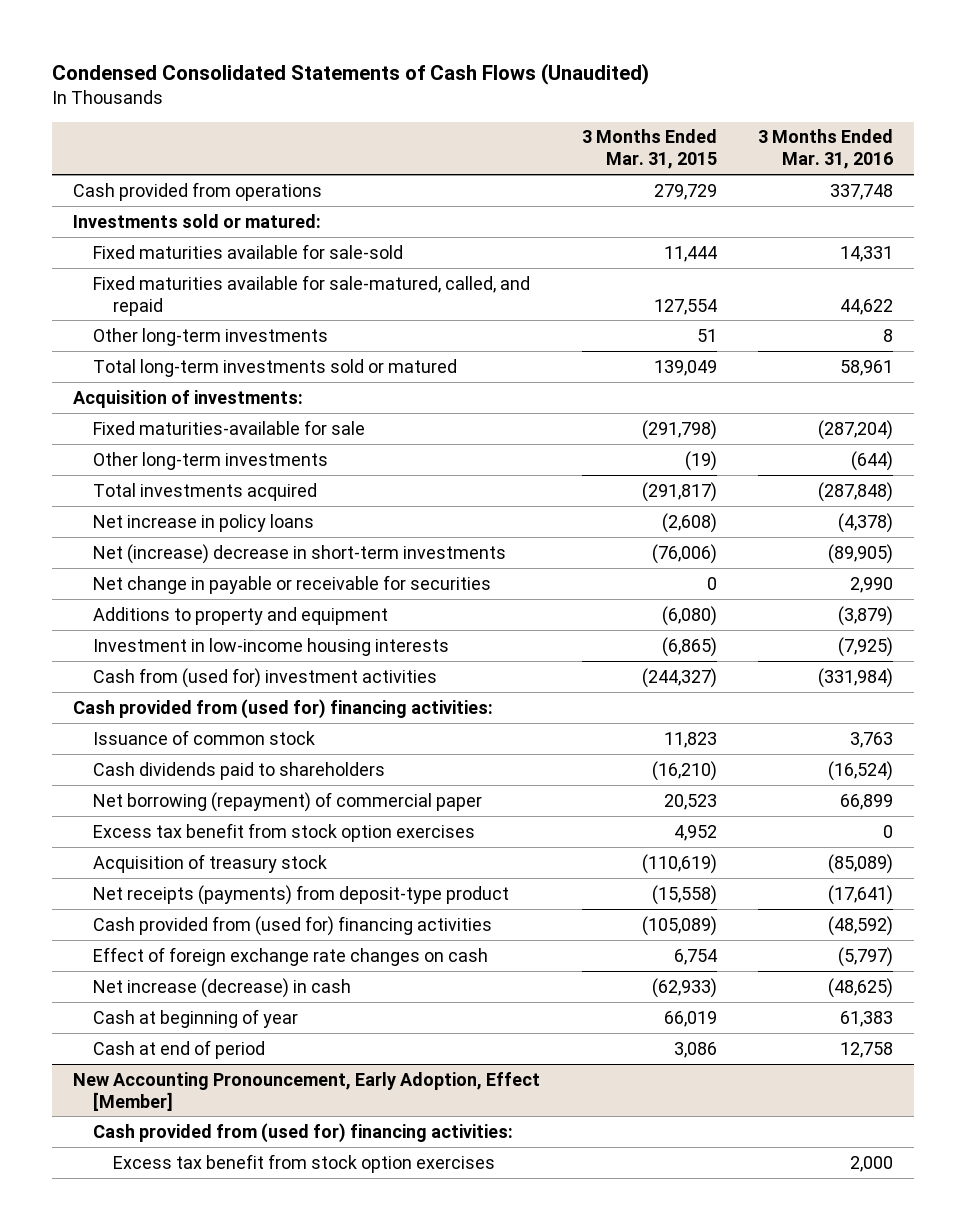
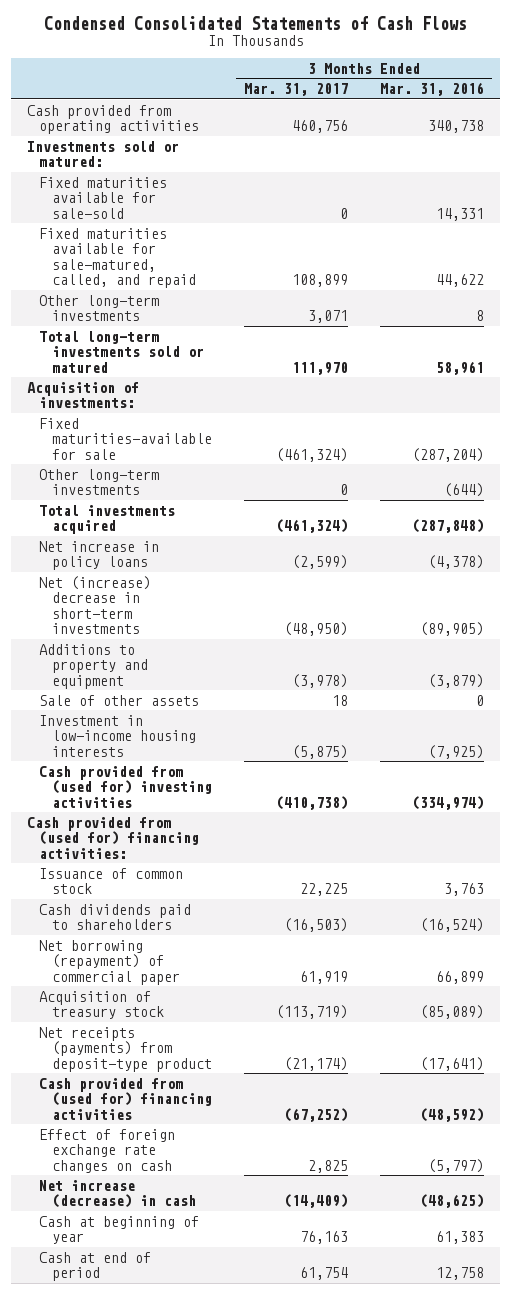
- Condensed Consolidated Statements of Cash Flows (Unaudited)
+ Condensed Consolidated Statements of Cash Flows
- | 3 Months Ended Mar. 31, 2015 | 3 Months Ended Mar. 31, 2016
+ | 3 Months Ended Mar. 31, 2017 | 3 Months Ended Mar. 31, 2016
- Cash provided from operations | 279,729 | 337,748
+ Cash provided from operating activities | 460,756 | 340,738
- Net change in payable or receivable for securities | 0 | 2,990
+ Sale of other assets | 18 | 0
- Cash from (used for) investment activities | (244,327) | (331,984)
+ Cash provided from (used for) investing activities | (410,738) | (334,974)
- Excess tax benefit from stock option exercises | 4,952 | 0
- New Accounting Pronouncement, Early Adoption, Effect [Member]
- Cash provided from (used for) financing activities:
- Excess tax benefit from stock option exercises | | 2,000

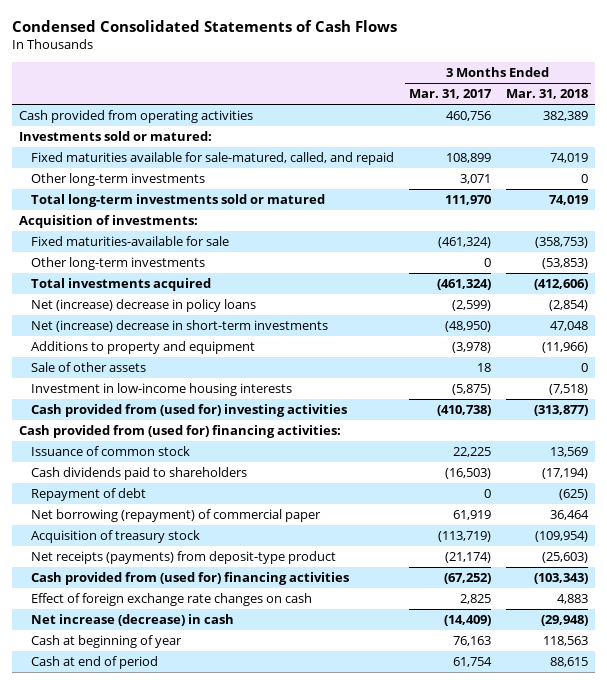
- | 3 Months Ended Mar. 31, 2017 | 3 Months Ended Mar. 31, 2016
+ | 3 Months Ended Mar. 31, 2017 | 3 Months Ended Mar. 31, 2018
- Fixed maturities available for sale-sold | 0 | 14,331
- Net increase in policy loans | (2,599) | (4,378)
+ Net (increase) decrease in policy loans | (2,599) | (2,854)
+ Repayment of debt | 0 | (625)

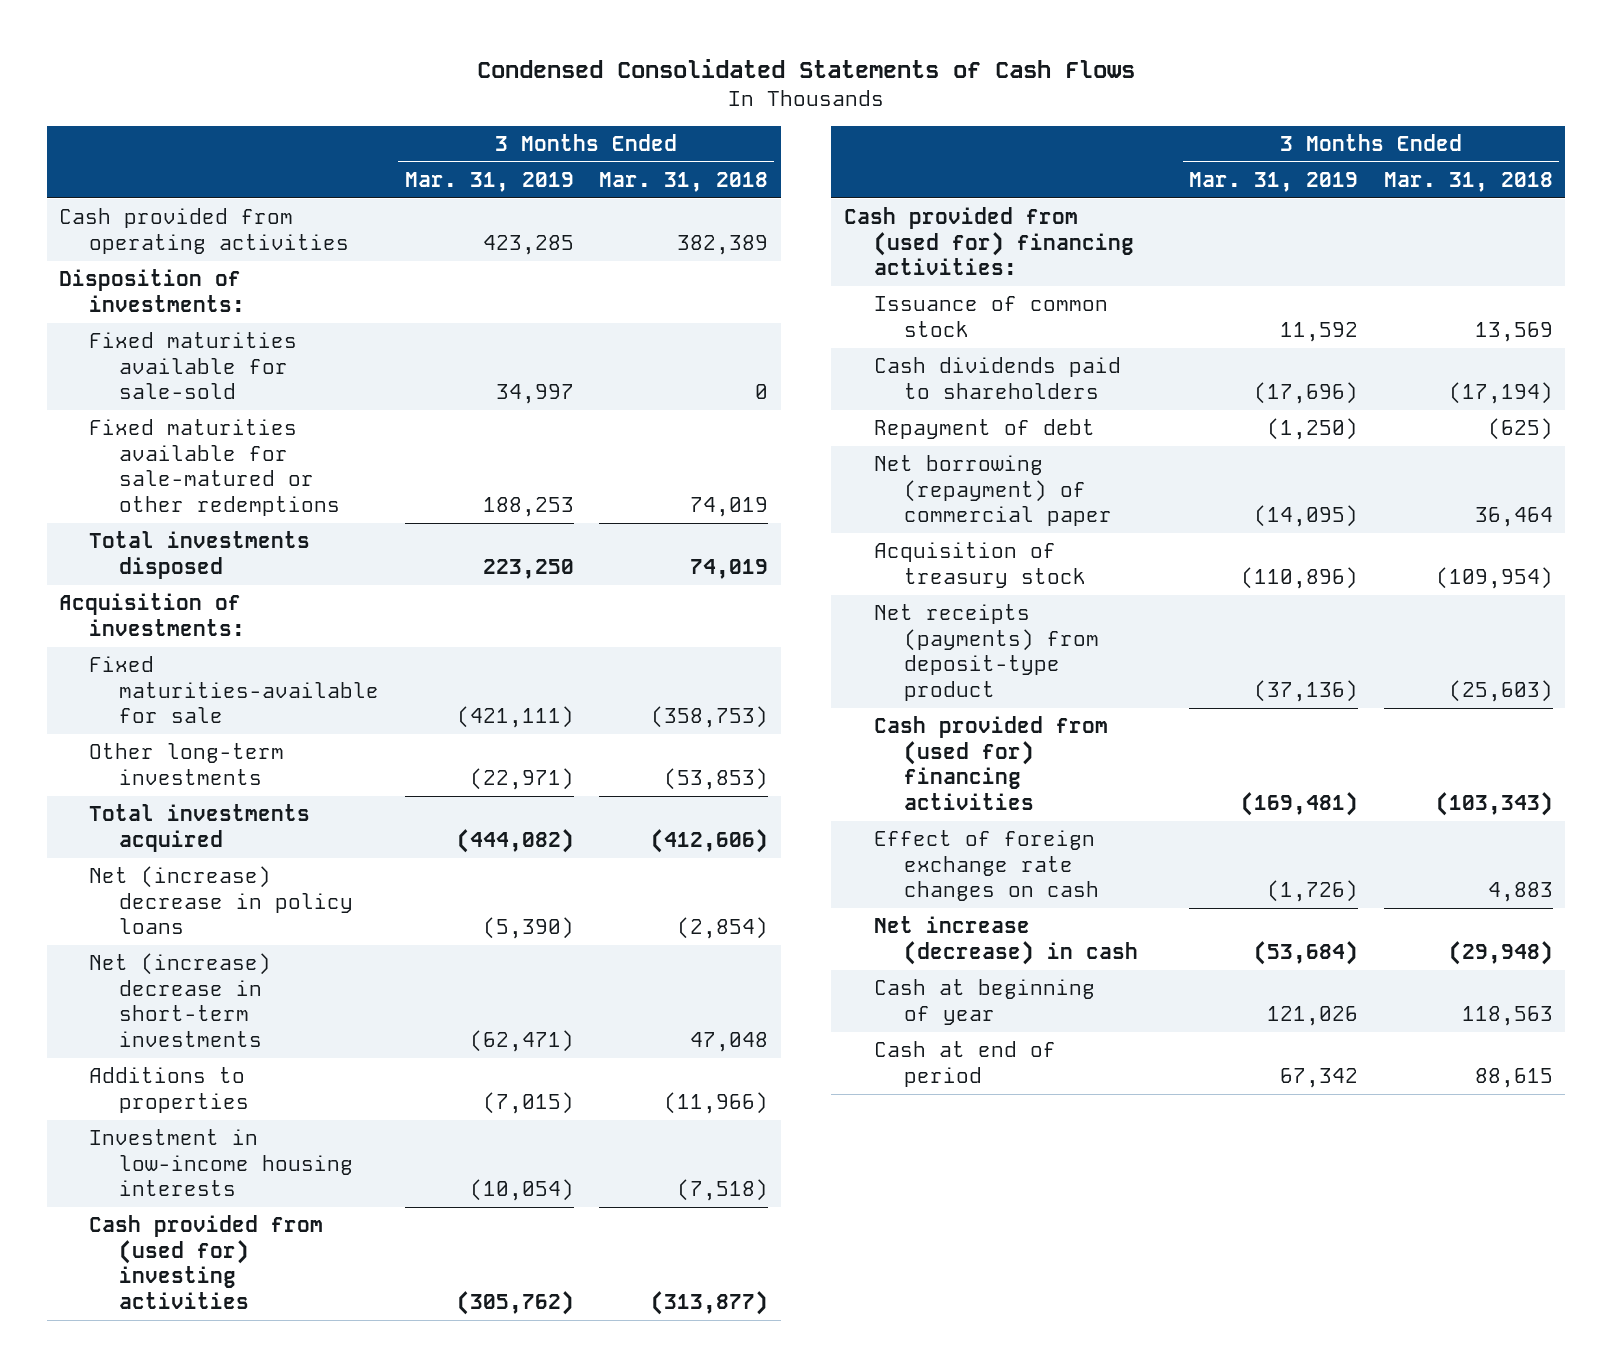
- | 3 Months Ended Mar. 31, 2017 | 3 Months Ended Mar. 31, 2018
+ | 3 Months Ended Mar. 31, 2019 | 3 Months Ended Mar. 31, 2018
- Investments sold or matured:
- Fixed maturities available for sale-matured, called, and repaid | 108,899 | 74,019
- Other long-term investments | 3,071 | 0
- Total long-term investments sold or matured | 111,970 | 74,019
+ Disposition of investments:
+ Fixed maturities available for sale-sold | 34,997 | 0
+ Fixed maturities available for sale-matured or other redemptions | 188,253 | 74,019
+ Total investments disposed | 223,250 | 74,019
- Additions to property and equipment | (3,978) | (11,966)
- Sale of other assets | 18 | 0
+ Additions to properties | (7,015) | (11,966)

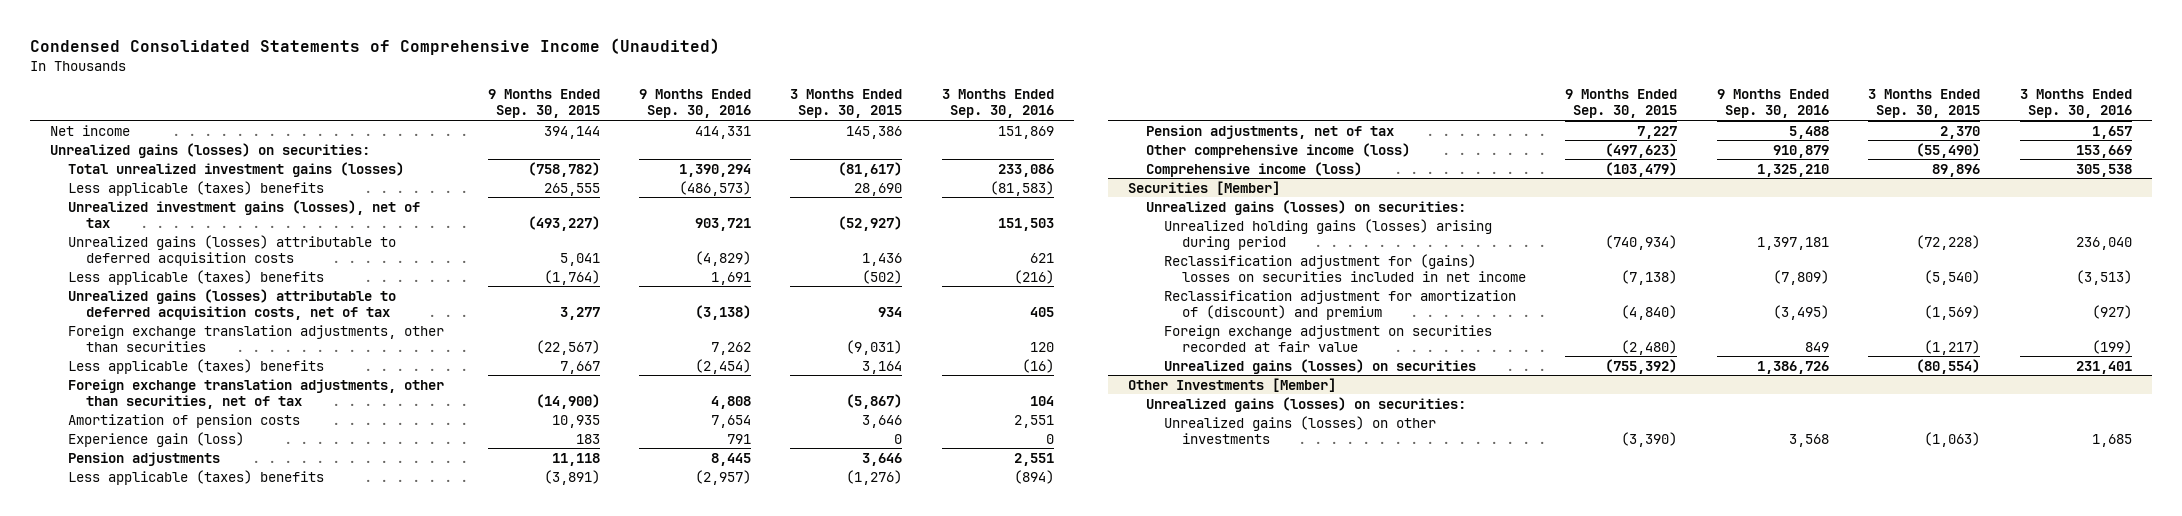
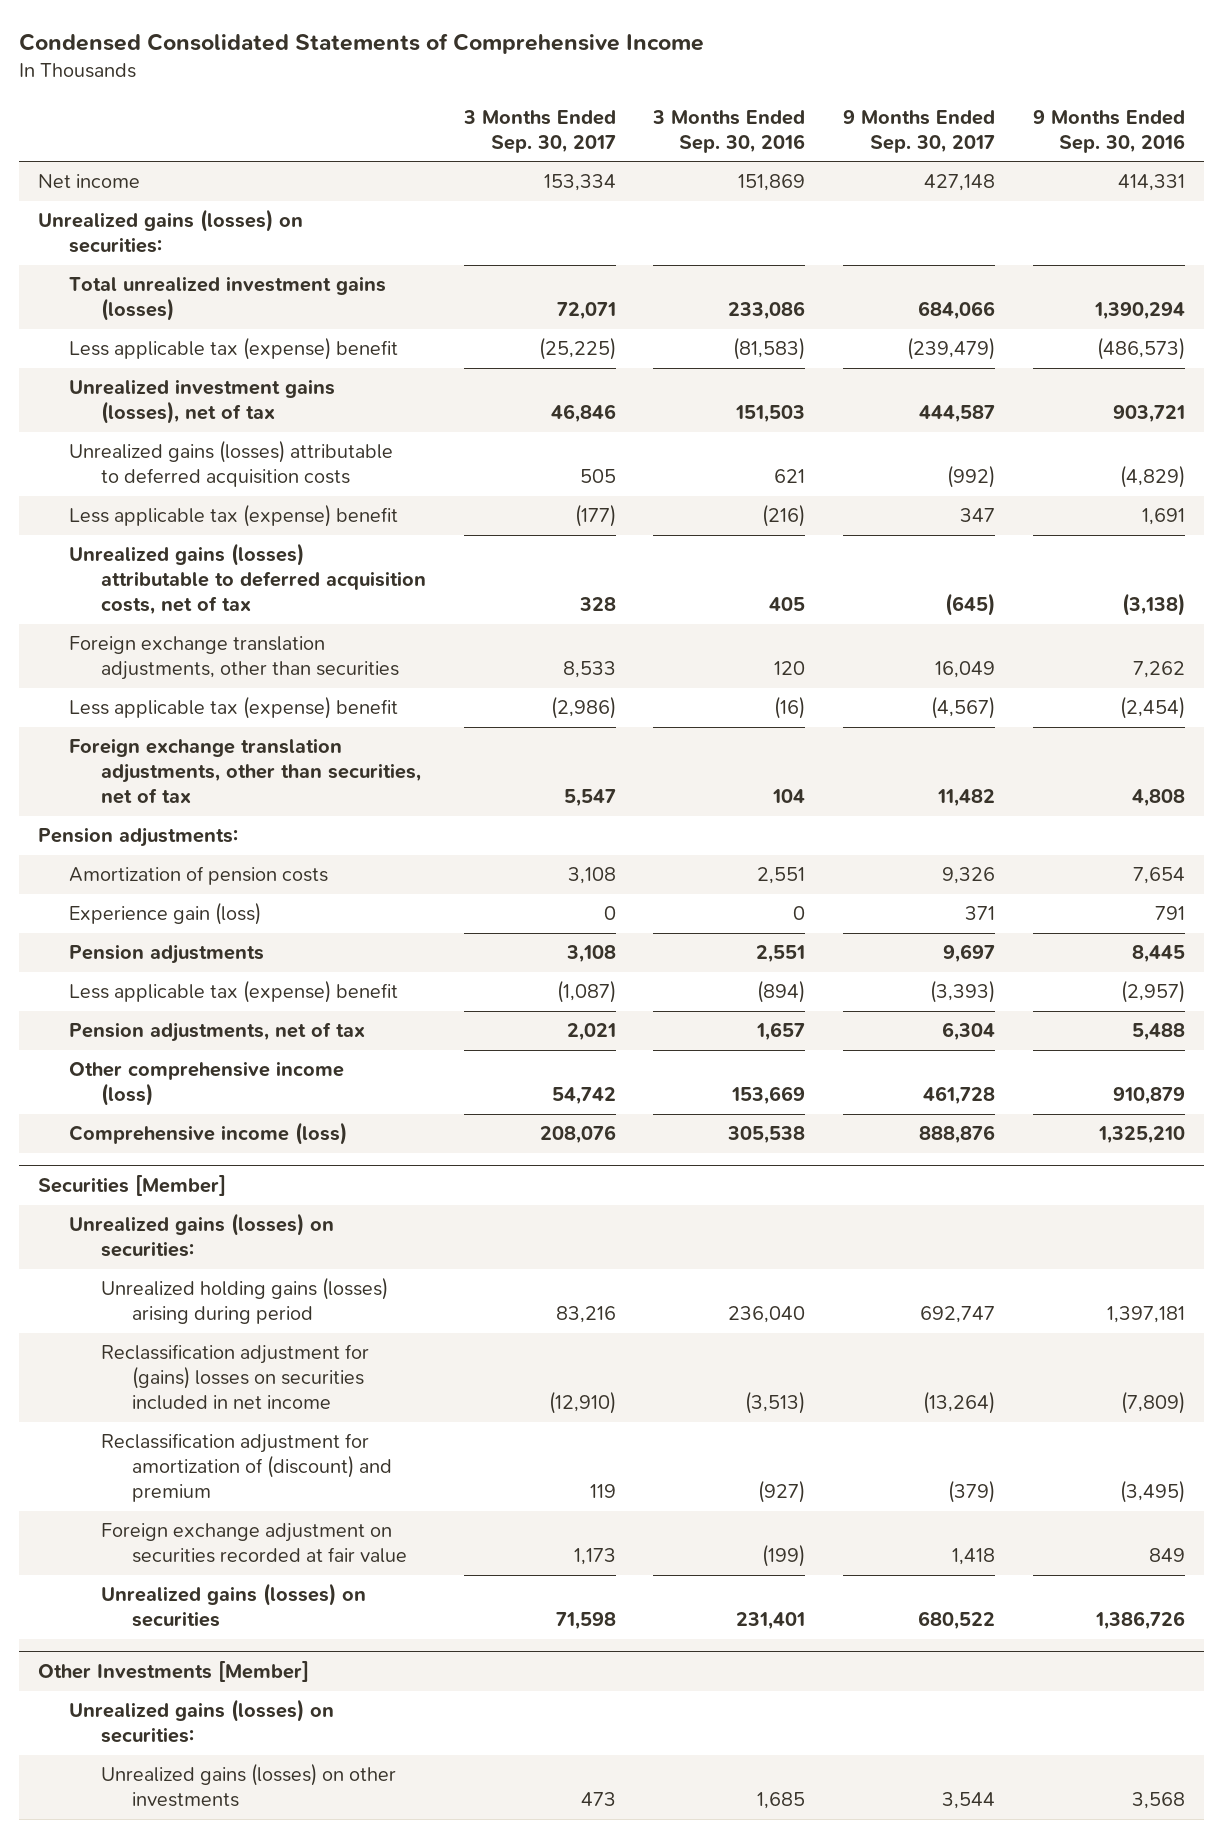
- Condensed Consolidated Statements of Comprehensive Income (Unaudited)
+ Condensed Consolidated Statements of Comprehensive Income
- | 9 Months Ended Sep. 30, 2015 | 9 Months Ended Sep. 30, 2016 | 3 Months Ended Sep. 30, 2015 | 3 Months Ended Sep. 30, 2016
+ | 3 Months Ended Sep. 30, 2017 | 3 Months Ended Sep. 30, 2016 | 9 Months Ended Sep. 30, 2017 | 9 Months Ended Sep. 30, 2016
- Less applicable (taxes) benefits | 265,555 | (486,573) | 28,690 | (81,583)
+ Less applicable tax (expense) benefit | (25,225) | (81,583) | (239,479) | (486,573)
- Less applicable (taxes) benefits | (1,764) | 1,691 | (502) | (216)
+ Less applicable tax (expense) benefit | (177) | (216) | 347 | 1,691
- Less applicable (taxes) benefits | 7,667 | (2,454) | 3,164 | (16)
+ Less applicable tax (expense) benefit | (2,986) | (16) | (4,567) | (2,454)
+ Pension adjustments:
- Less applicable (taxes) benefits | (3,891) | (2,957) | (1,276) | (894)
+ Less applicable tax (expense) benefit | (1,087) | (894) | (3,393) | (2,957)

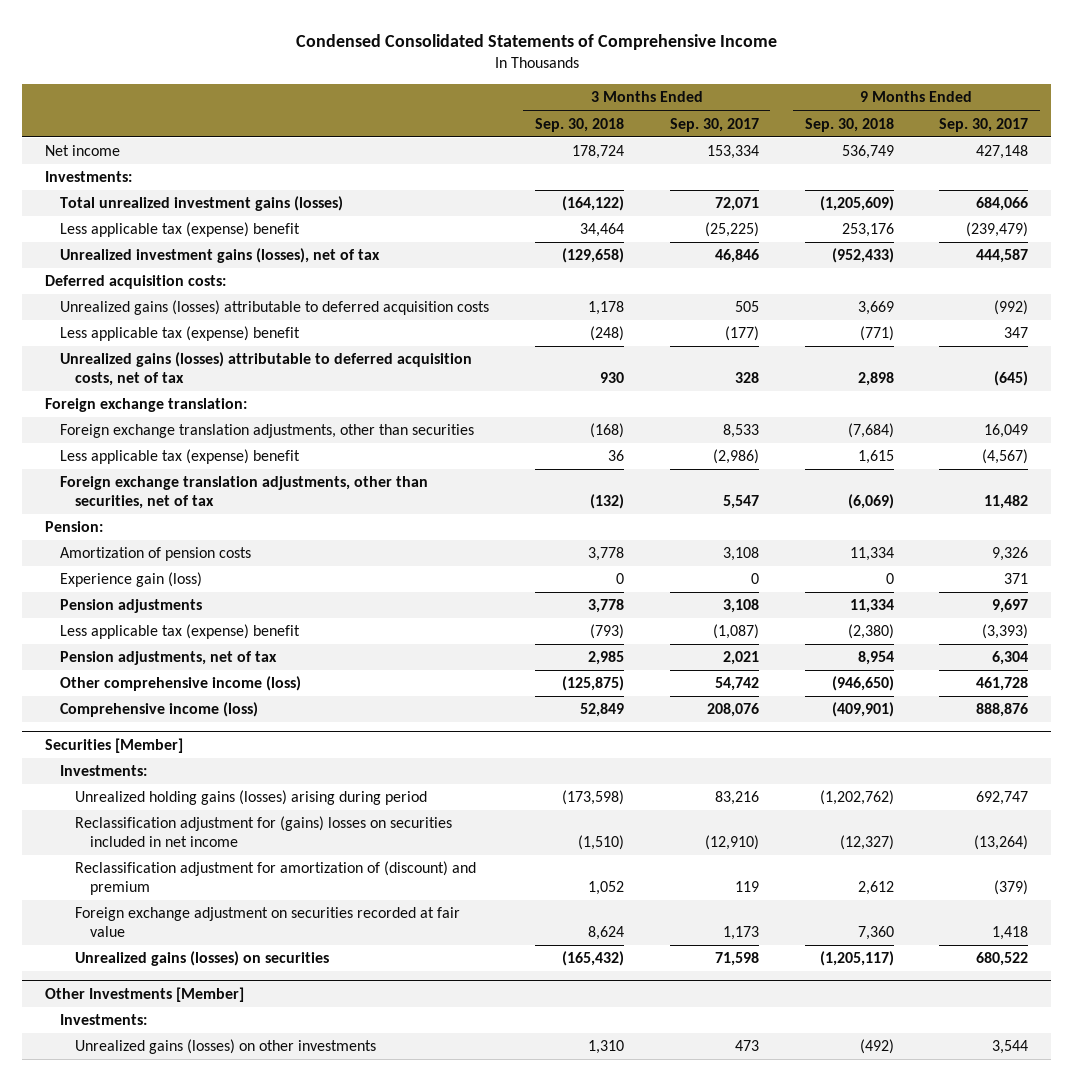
- | 3 Months Ended Sep. 30, 2017 | 3 Months Ended Sep. 30, 2016 | 9 Months Ended Sep. 30, 2017 | 9 Months Ended Sep. 30, 2016
+ | 3 Months Ended Sep. 30, 2018 | 3 Months Ended Sep. 30, 2017 | 9 Months Ended Sep. 30, 2018 | 9 Months Ended Sep. 30, 2017
- Unrealized gains (losses) on securities:
+ Investments:
+ Deferred acquisition costs:
+ Foreign exchange translation:
- Pension adjustments:
+ Pension:
@ Securities [Member]
- Unrealized gains (losses) on securities:
+ Investments:
@ Other Investments [Member]
- Unrealized gains (losses) on securities:
+ Investments:

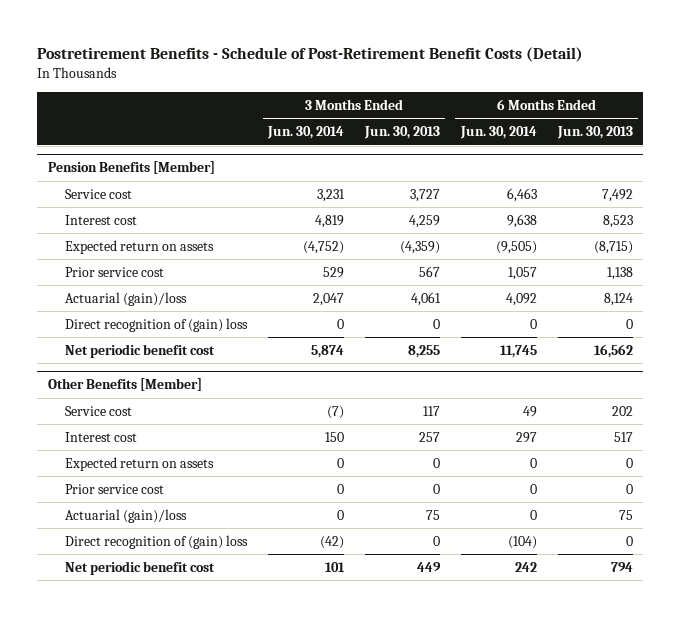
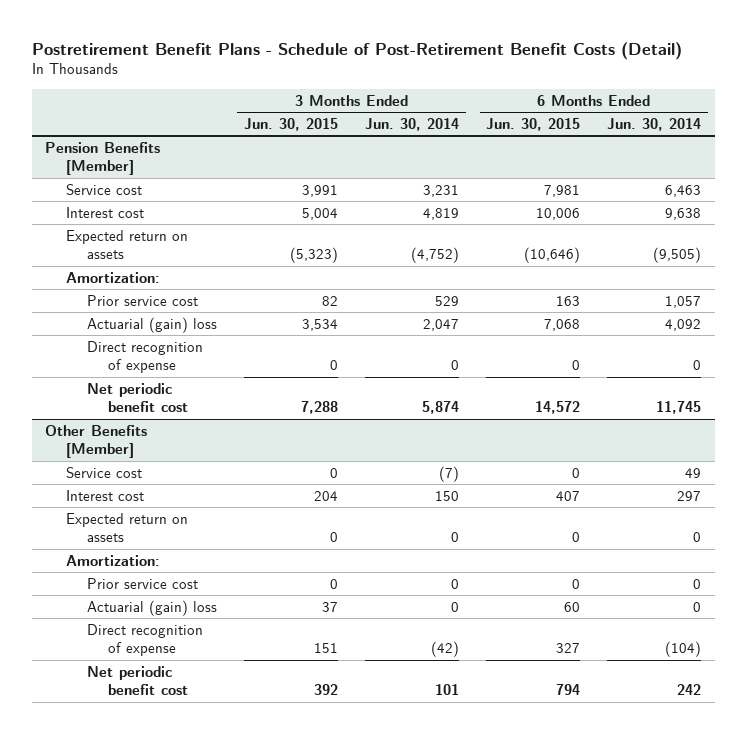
- Postretirement Benefits - Schedule of Post-Retirement Benefit Costs (Detail)
+ Postretirement Benefit Plans - Schedule of Post-Retirement Benefit Costs (Detail)
- | 3 Months Ended Jun. 30, 2014 | 3 Months Ended Jun. 30, 2013 | 6 Months Ended Jun. 30, 2014 | 6 Months Ended Jun. 30, 2013
+ | 3 Months Ended Jun. 30, 2015 | 3 Months Ended Jun. 30, 2014 | 6 Months Ended Jun. 30, 2015 | 6 Months Ended Jun. 30, 2014
@ Pension Benefits [Member]
+ Amortization:
- Actuarial (gain)/loss | 2,047 | 4,061 | 4,092 | 8,124
- Direct recognition of (gain) loss | 0 | 0 | 0 | 0
+ Actuarial (gain) loss | 3,534 | 2,047 | 7,068 | 4,092
+ Direct recognition of expense | 0 | 0 | 0 | 0
@ Other Benefits [Member]
+ Amortization:
- Actuarial (gain)/loss | 0 | 75 | 0 | 75
- Direct recognition of (gain) loss | (42) | 0 | (104) | 0
+ Actuarial (gain) loss | 37 | 0 | 60 | 0
+ Direct recognition of expense | 151 | (42) | 327 | (104)

